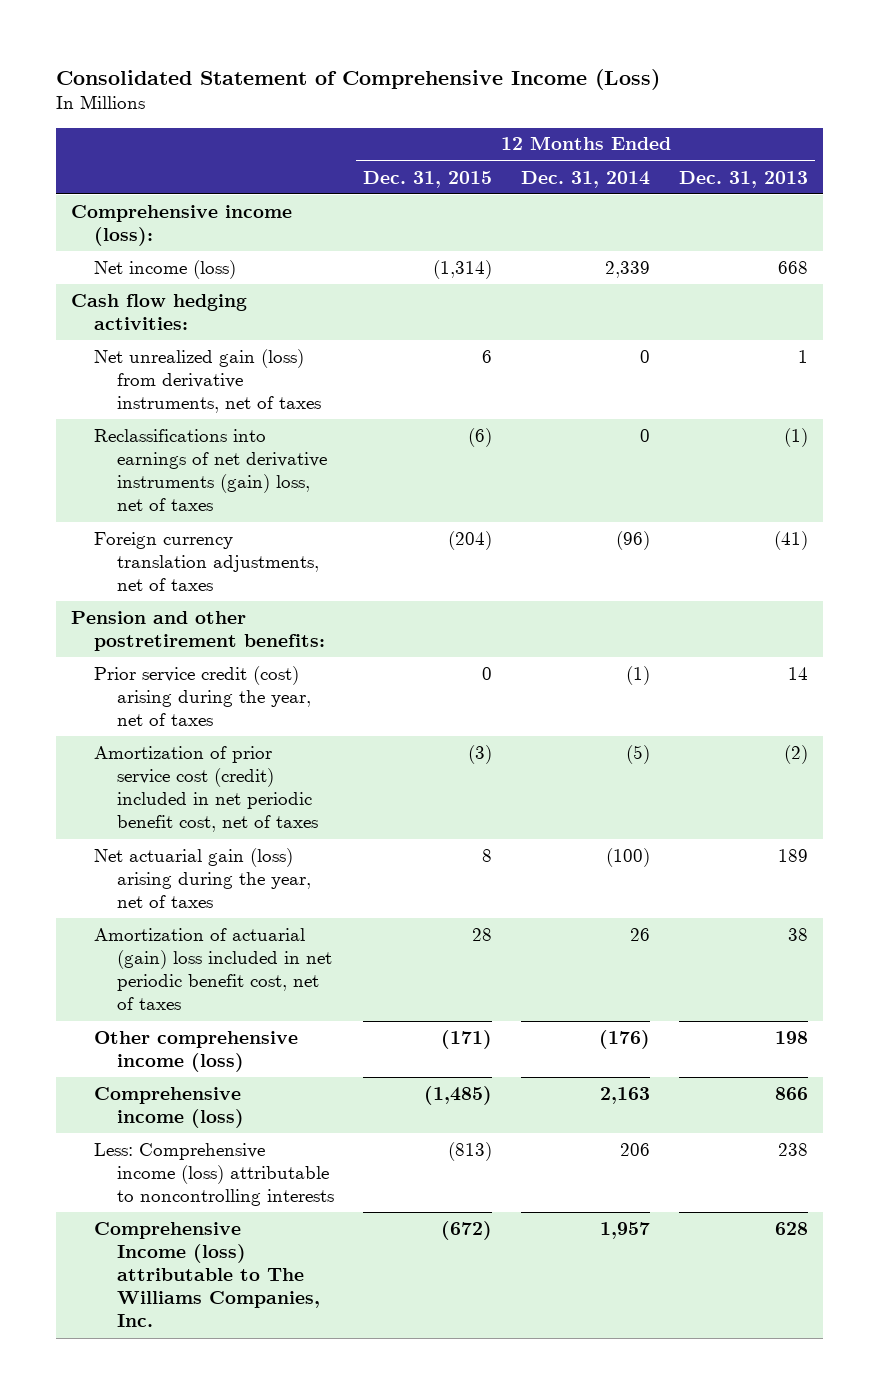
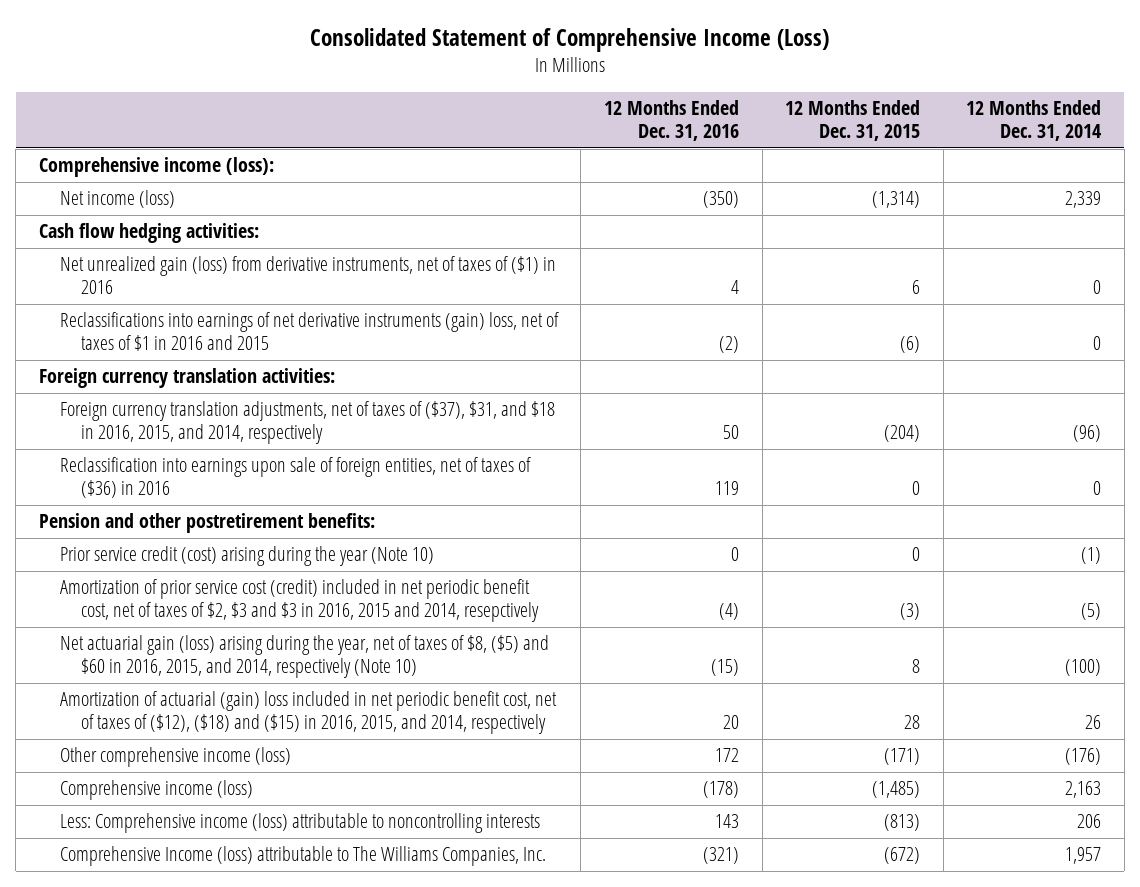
- | 12 Months Ended Dec. 31, 2015 | 12 Months Ended Dec. 31, 2014 | 12 Months Ended Dec. 31, 2013
+ | 12 Months Ended Dec. 31, 2016 | 12 Months Ended Dec. 31, 2015 | 12 Months Ended Dec. 31, 2014
- Net unrealized gain (loss) from derivative instruments, net of taxes | 6 | 0 | 1
- Reclassifications into earnings of net derivative instruments (gain) loss, net of taxes | (6) | 0 | (1)
- Foreign currency translation adjustments, net of taxes | (204) | (96) | (41)
+ Net unrealized gain (loss) from derivative instruments, net of taxes of ($1) in 2016 | 4 | 6 | 0
+ Reclassifications into earnings of net derivative instruments (gain) loss, net of taxes of $1 in 2016 and 2015 | (2) | (6) | 0
+ Foreign currency translation activities:
+ Foreign currency translation adjustments, net of taxes of ($37), $31, and $18 in 2016, 2015, and 2014, respectively | 50 | (204) | (96)
+ Reclassification into earnings upon sale of foreign entities, net of taxes of ($36) in 2016 | 119 | 0 | 0
- Prior service credit (cost) arising during the year, net of taxes | 0 | (1) | 14
- Amortization of prior service cost (credit) included in net periodic benefit cost, net of taxes | (3) | (5) | (2)
- Net actuarial gain (loss) arising during the year, net of taxes | 8 | (100) | 189
- Amortization of actuarial (gain) loss included in net periodic benefit cost, net of taxes | 28 | 26 | 38
+ Prior service credit (cost) arising during the year (Note 10) | 0 | 0 | (1)
+ Amortization of prior service cost (credit) included in net periodic benefit cost, net of taxes of $2, $3 and $3 in 2016, 2015 and 2014, resepctively | (4) | (3) | (5)
+ Net actuarial gain (loss) arising during the year, net of taxes of $8, ($5) and $60 in 2016, 2015, and 2014, respectively (Note 10) | (15) | 8 | (100)
+ Amortization of actuarial (gain) loss included in net periodic benefit cost, net of taxes of ($12), ($18) and ($15) in 2016, 2015, and 2014, respectively | 20 | 28 | 26

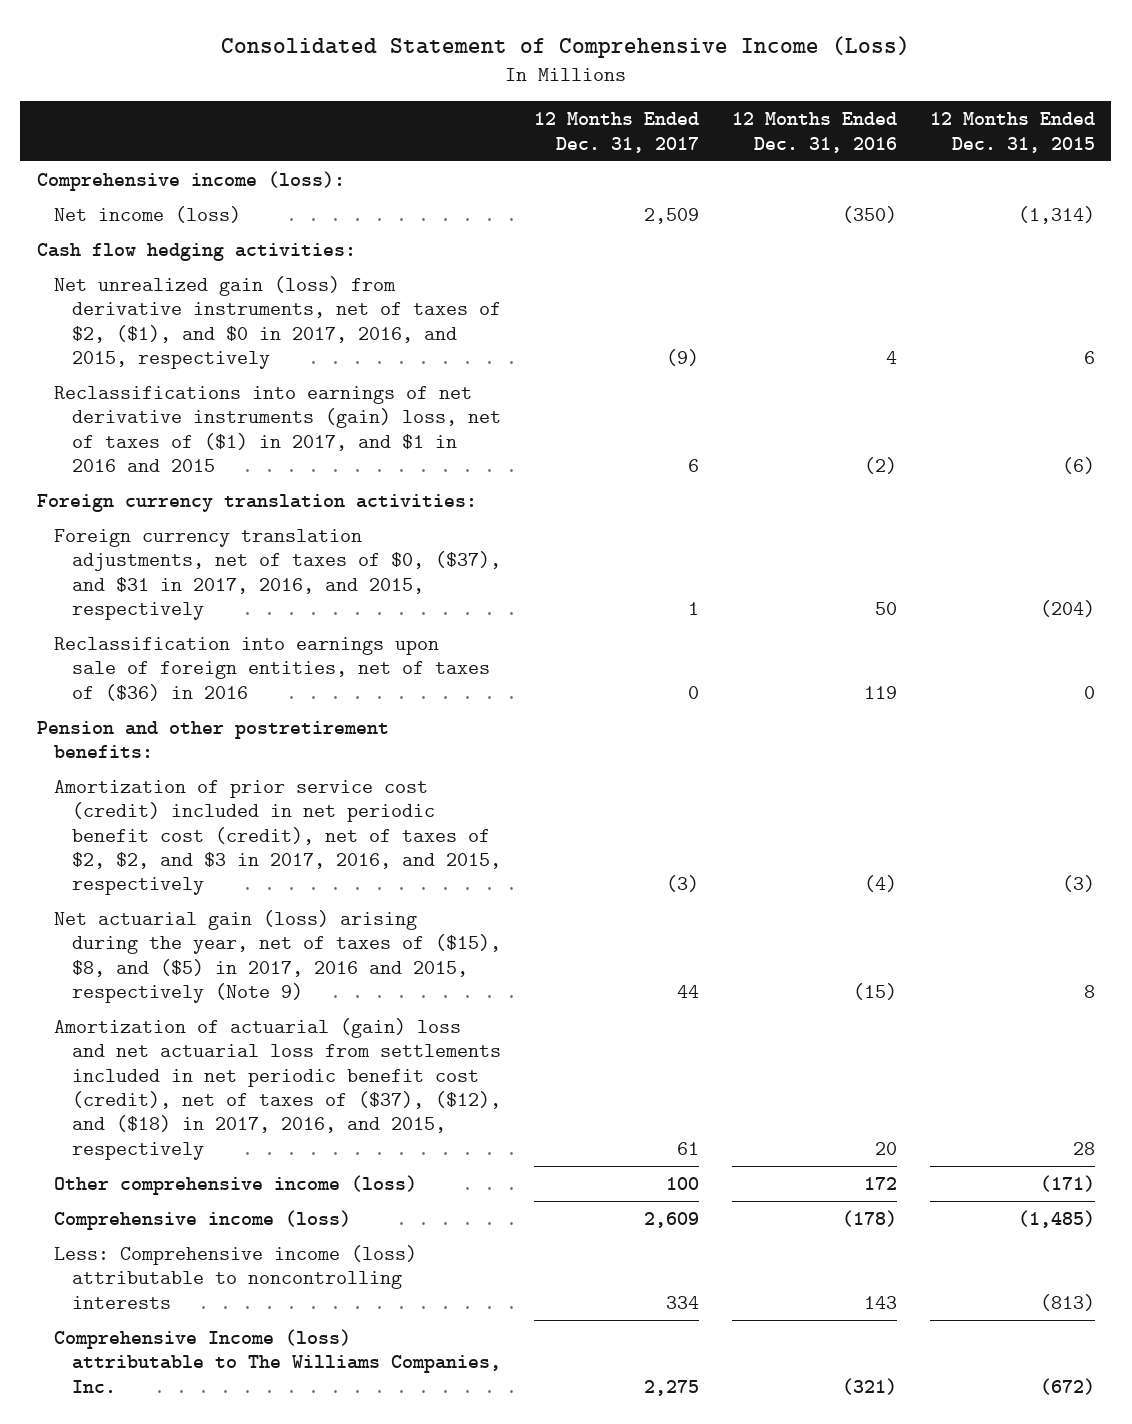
- | 12 Months Ended Dec. 31, 2016 | 12 Months Ended Dec. 31, 2015 | 12 Months Ended Dec. 31, 2014
+ | 12 Months Ended Dec. 31, 2017 | 12 Months Ended Dec. 31, 2016 | 12 Months Ended Dec. 31, 2015
- Net unrealized gain (loss) from derivative instruments, net of taxes of ($1) in 2016 | 4 | 6 | 0
- Reclassifications into earnings of net derivative instruments (gain) loss, net of taxes of $1 in 2016 and 2015 | (2) | (6) | 0
+ Net unrealized gain (loss) from derivative instruments, net of taxes of $2, ($1), and $0 in 2017, 2016, and 2015, respectively | (9) | 4 | 6
+ Reclassifications into earnings of net derivative instruments (gain) loss, net of taxes of ($1) in 2017, and $1 in 2016 and 2015 | 6 | (2) | (6)
- Foreign currency translation adjustments, net of taxes of ($37), $31, and $18 in 2016, 2015, and 2014, respectively | 50 | (204) | (96)
+ Foreign currency translation adjustments, net of taxes of $0, ($37), and $31 in 2017, 2016, and 2015, respectively | 1 | 50 | (204)
- Prior service credit (cost) arising during the year (Note 10) | 0 | 0 | (1)
- Amortization of prior service cost (credit) included in net periodic benefit cost, net of taxes of $2, $3 and $3 in 2016, 2015 and 2014, resepctively | (4) | (3) | (5)
- Net actuarial gain (loss) arising during the year, net of taxes of $8, ($5) and $60 in 2016, 2015, and 2014, respectively (Note 10) | (15) | 8 | (100)
- Amortization of actuarial (gain) loss included in net periodic benefit cost, net of taxes of ($12), ($18) and ($15) in 2016, 2015, and 2014, respectively | 20 | 28 | 26
+ Amortization of prior service cost (credit) included in net periodic benefit cost (credit), net of taxes of $2, $2, and $3 in 2017, 2016, and 2015, respectively | (3) | (4) | (3)
+ Net actuarial gain (loss) arising during the year, net of taxes of ($15), $8, and ($5) in 2017, 2016 and 2015, respectively (Note 9) | 44 | (15) | 8
+ Amortization of actuarial (gain) loss and net actuarial loss from settlements included in net periodic benefit cost (credit), net of taxes of ($37), ($12), and ($18) in 2017, 2016, and 2015, respectively | 61 | 20 | 28

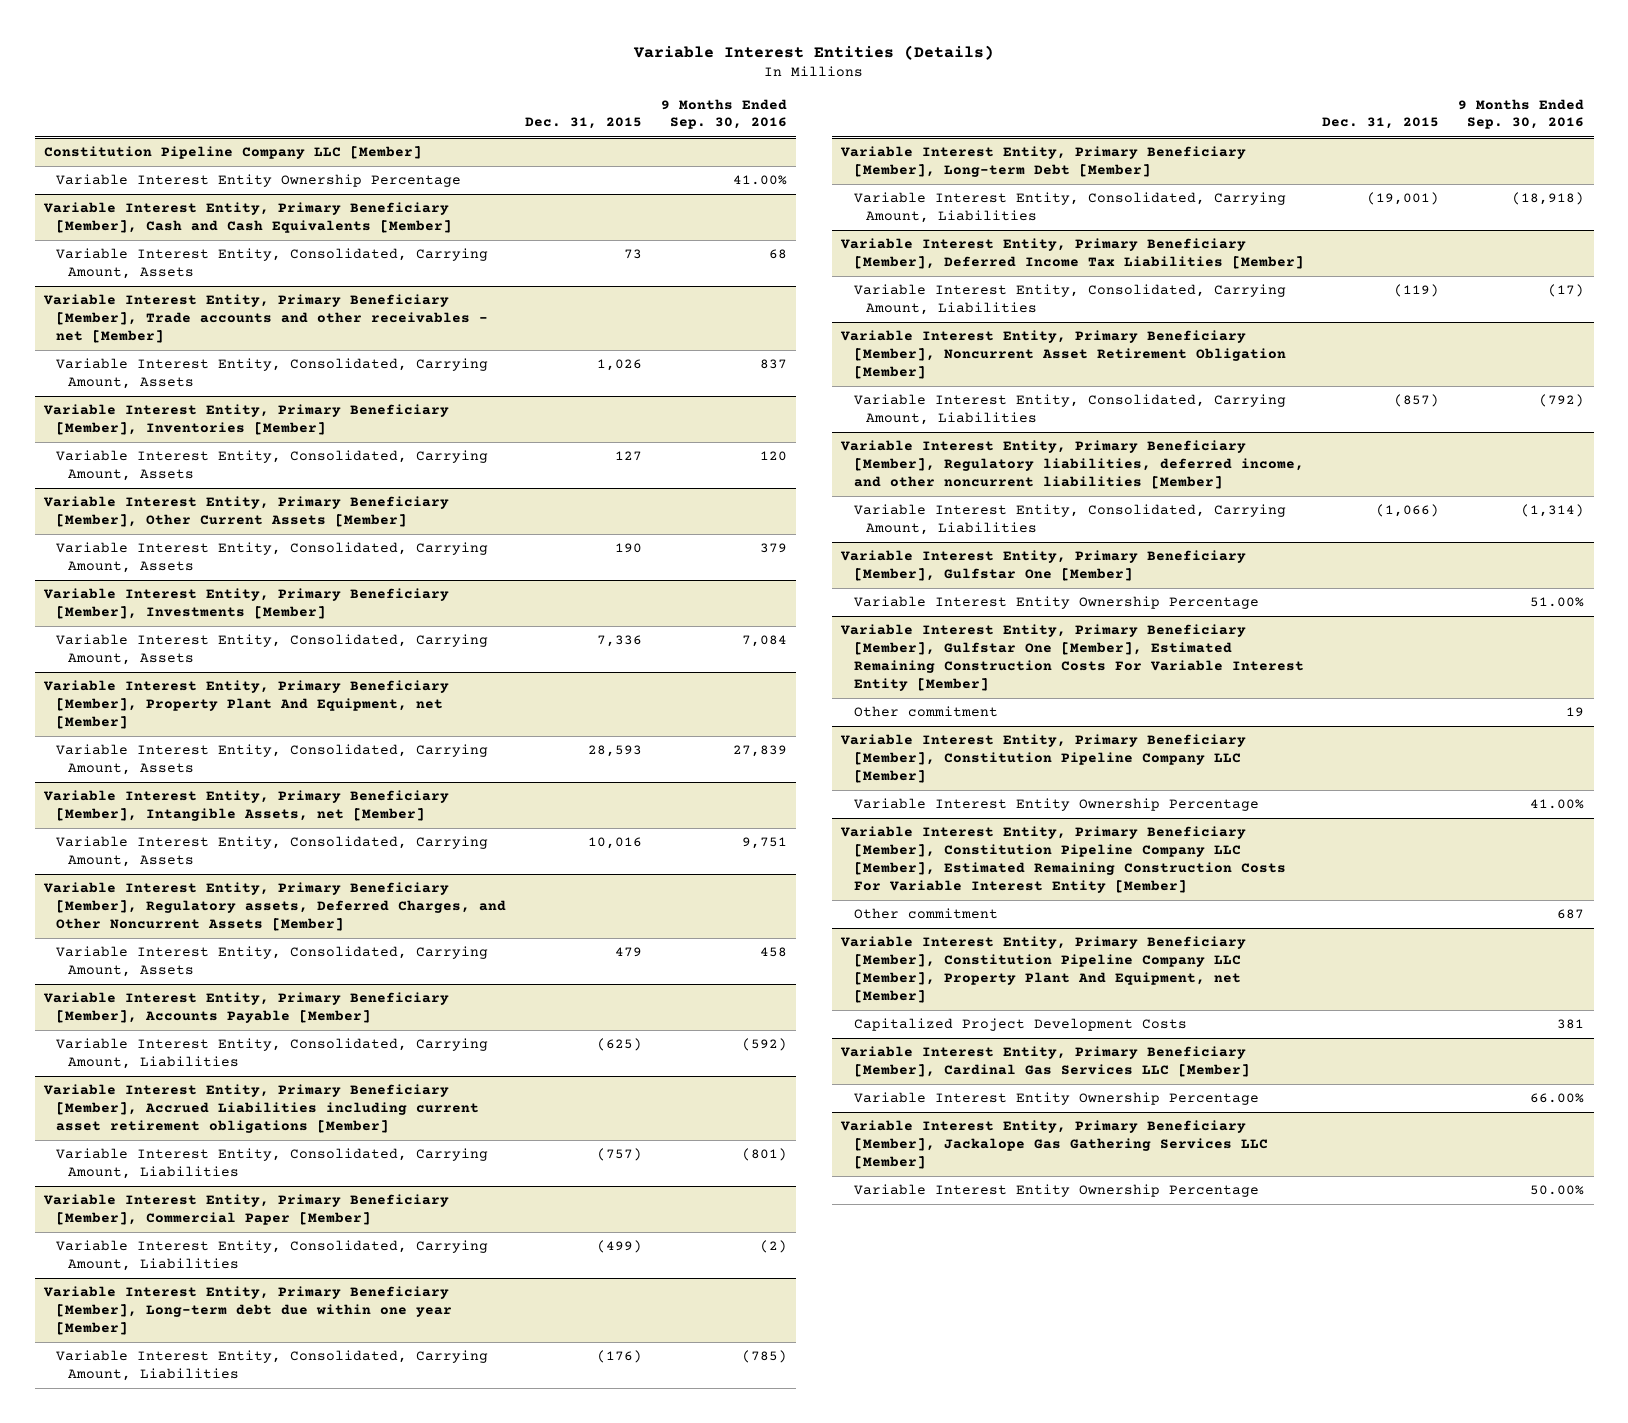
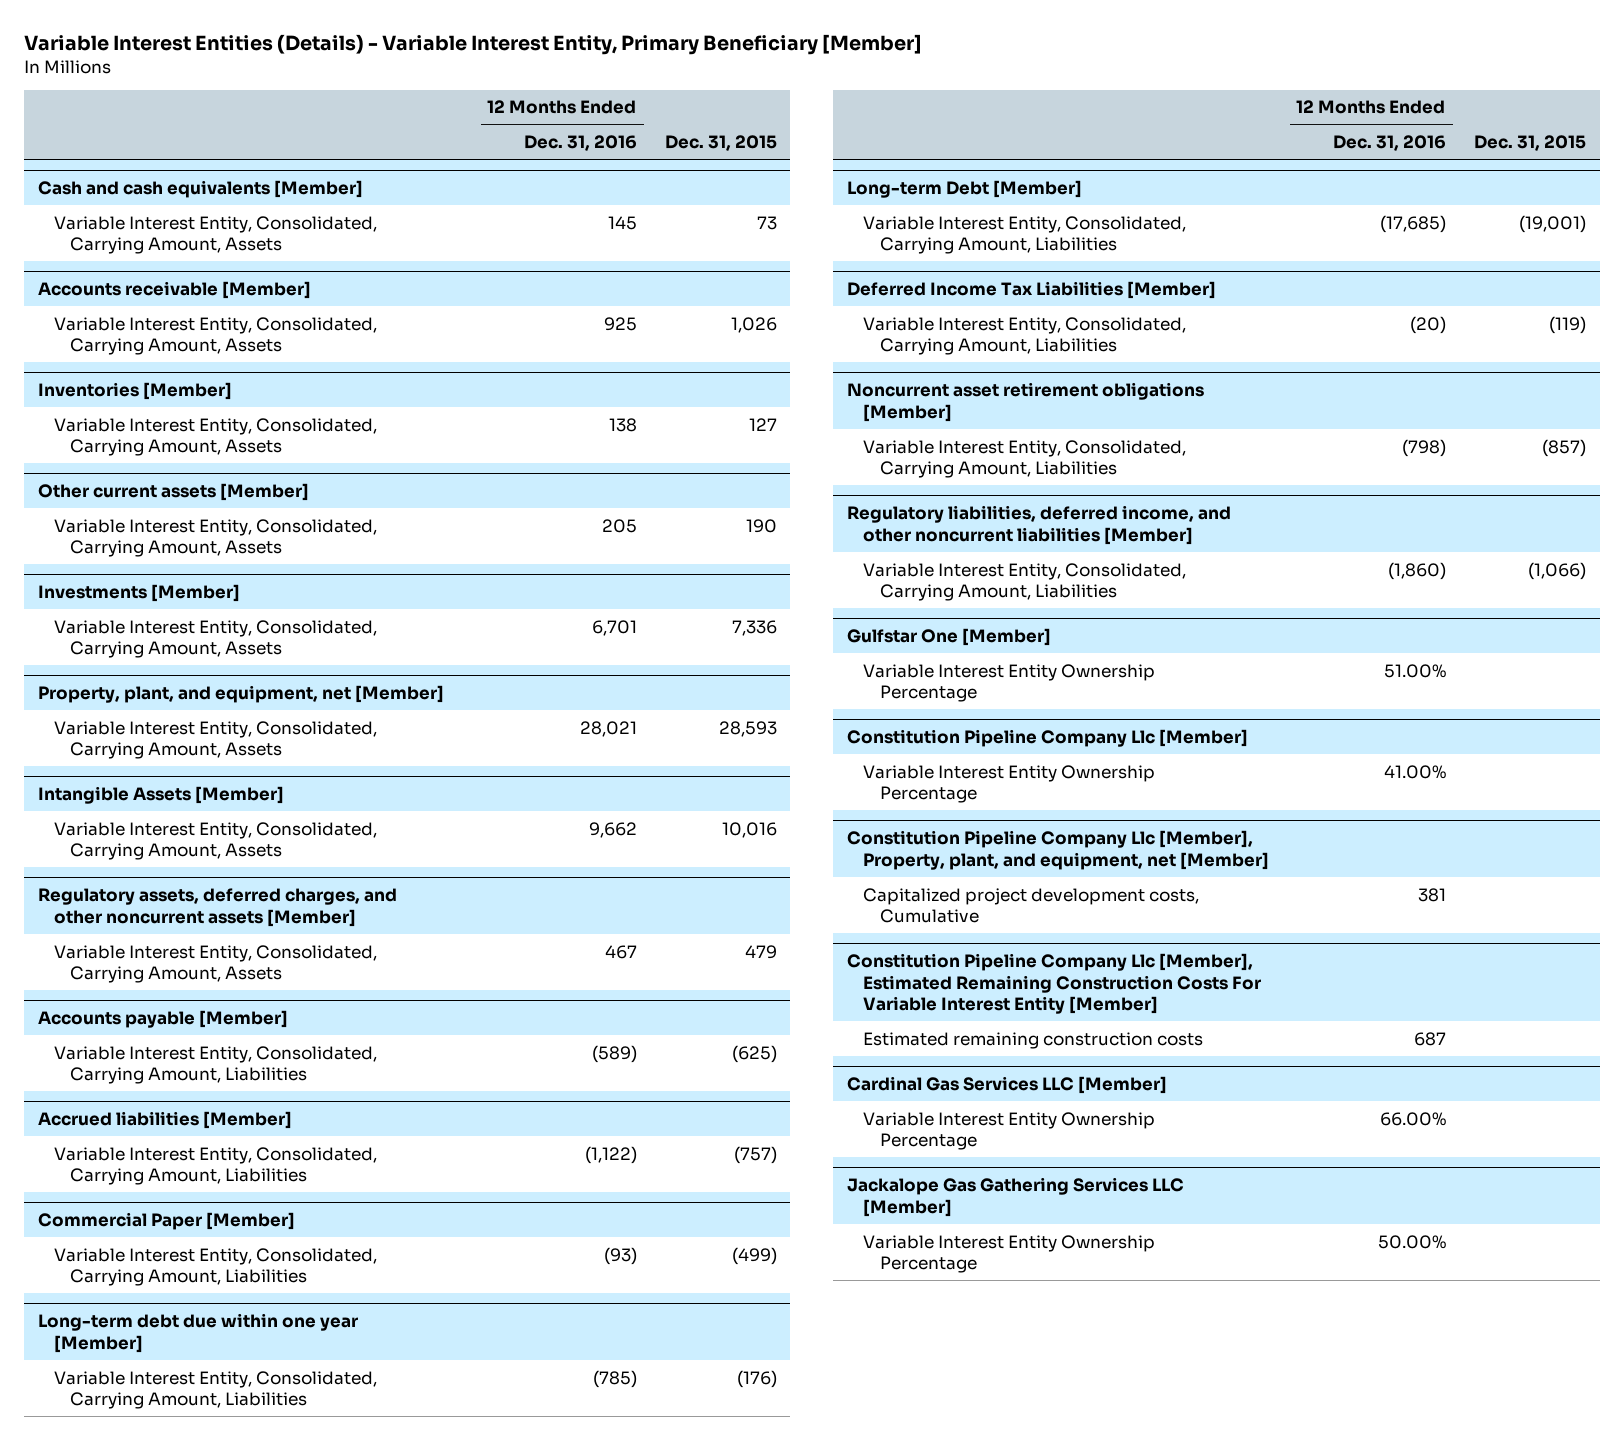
- Variable Interest Entities (Details)
+ Variable Interest Entities (Details) - Variable Interest Entity, Primary Beneficiary [Member]
- | Dec. 31, 2015 | 9 Months Ended Sep. 30, 2016
+ | 12 Months Ended Dec. 31, 2016 | Dec. 31, 2015
- Constitution Pipeline Company LLC [Member]
- Variable Interest Entity Ownership Percentage | | 41.00%
- Variable Interest Entity, Primary Beneficiary [Member], Cash and Cash Equivalents [Member]
+ Cash and cash equivalents [Member]
- Variable Interest Entity, Primary Beneficiary [Member], Trade accounts and other receivables - net [Member]
+ Accounts receivable [Member]
- Variable Interest Entity, Primary Beneficiary [Member], Inventories [Member]
+ Inventories [Member]
- Variable Interest Entity, Primary Beneficiary [Member], Other Current Assets [Member]
+ Other current assets [Member]
- Variable Interest Entity, Primary Beneficiary [Member], Investments [Member]
+ Investments [Member]
- Variable Interest Entity, Primary Beneficiary [Member], Property Plant And Equipment, net [Member]
+ Property, plant, and equipment, net [Member]
- Variable Interest Entity, Primary Beneficiary [Member], Intangible Assets, net [Member]
+ Intangible Assets [Member]
- Variable Interest Entity, Primary Beneficiary [Member], Regulatory assets, Deferred Charges, and Other Noncurrent Assets [Member]
+ Regulatory assets, deferred charges, and other noncurrent assets [Member]
- Variable Interest Entity, Primary Beneficiary [Member], Accounts Payable [Member]
+ Accounts payable [Member]
- Variable Interest Entity, Primary Beneficiary [Member], Accrued Liabilities including current asset retirement obligations [Member]
+ Accrued liabilities [Member]
- Variable Interest Entity, Primary Beneficiary [Member], Commercial Paper [Member]
+ Commercial Paper [Member]
- Variable Interest Entity, Primary Beneficiary [Member], Long-term debt due within one year [Member]
+ Long-term debt due within one year [Member]
- Variable Interest Entity, Primary Beneficiary [Member], Long-term Debt [Member]
+ Long-term Debt [Member]
- Variable Interest Entity, Primary Beneficiary [Member], Deferred Income Tax Liabilities [Member]
+ Deferred Income Tax Liabilities [Member]
- Variable Interest Entity, Primary Beneficiary [Member], Noncurrent Asset Retirement Obligation [Member]
+ Noncurrent asset retirement obligations [Member]
- Variable Interest Entity, Primary Beneficiary [Member], Regulatory liabilities, deferred income, and other noncurrent liabilities [Member]
+ Regulatory liabilities, deferred income, and other noncurrent liabilities [Member]
- Variable Interest Entity, Primary Beneficiary [Member], Gulfstar One [Member]
+ Gulfstar One [Member]
- Variable Interest Entity, Primary Beneficiary [Member], Gulfstar One [Member], Estimated Remaining Construction Costs For Variable Interest Entity [Member]
- Other commitment | | 19
- Variable Interest Entity, Primary Beneficiary [Member], Constitution Pipeline Company LLC [Member]
+ Constitution Pipeline Company Llc [Member]
- Variable Interest Entity, Primary Beneficiary [Member], Constitution Pipeline Company LLC [Member], Estimated Remaining Construction Costs For Variable Interest Entity [Member]
- Other commitment | | 687
- Variable Interest Entity, Primary Beneficiary [Member], Constitution Pipeline Company LLC [Member], Property Plant And Equipment, net [Member]
- Capitalized Project Development Costs | | 381
- Variable Interest Entity, Primary Beneficiary [Member], Cardinal Gas Services LLC [Member]
+ Constitution Pipeline Company Llc [Member], Property, plant, and equipment, net [Member]
+ Capitalized project development costs, Cumulative | 381 |
+ Constitution Pipeline Company Llc [Member], Estimated Remaining Construction Costs For Variable Interest Entity [Member]
+ Estimated remaining construction costs | 687 |
+ Cardinal Gas Services LLC [Member]
- Variable Interest Entity, Primary Beneficiary [Member], Jackalope Gas Gathering Services LLC [Member]
+ Jackalope Gas Gathering Services LLC [Member]

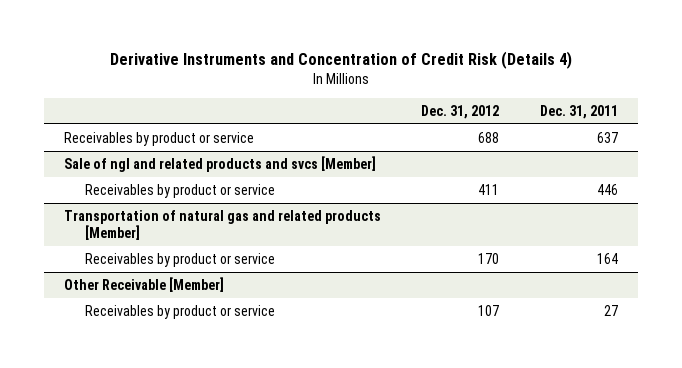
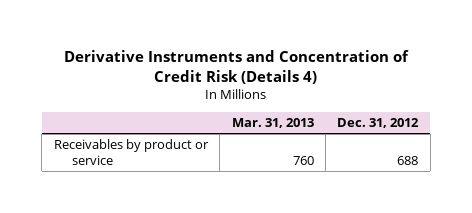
- | Dec. 31, 2012 | Dec. 31, 2011
+ | Mar. 31, 2013 | Dec. 31, 2012
- Sale of ngl and related products and svcs [Member]
- Receivables by product or service | 411 | 446
- Transportation of natural gas and related products [Member]
- Receivables by product or service | 170 | 164
- Other Receivable [Member]
- Receivables by product or service | 107 | 27

